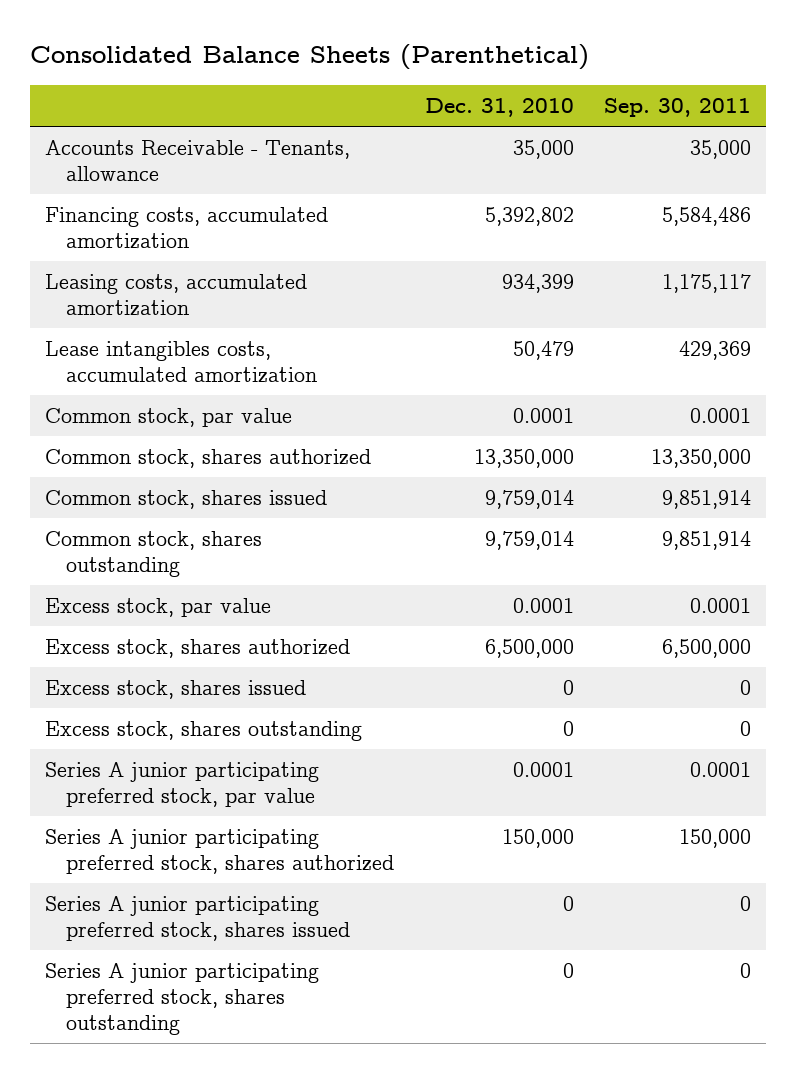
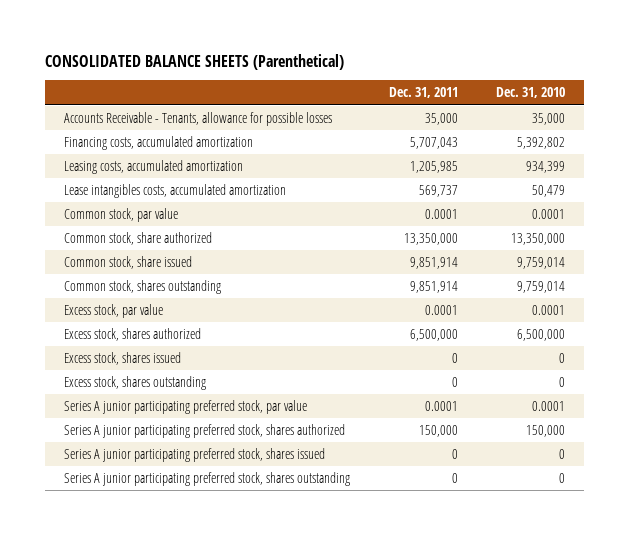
- Consolidated Balance Sheets (Parenthetical)
+ CONSOLIDATED BALANCE SHEETS (Parenthetical)
- | Dec. 31, 2010 | Sep. 30, 2011
+ | Dec. 31, 2011 | Dec. 31, 2010
- Accounts Receivable - Tenants, allowance | 35,000 | 35,000
+ Accounts Receivable - Tenants, allowance for possible losses | 35,000 | 35,000
- Common stock, shares authorized | 13,350,000 | 13,350,000
- Common stock, shares issued | 9,759,014 | 9,851,914
+ Common stock, share authorized | 13,350,000 | 13,350,000
+ Common stock, share issued | 9,851,914 | 9,759,014

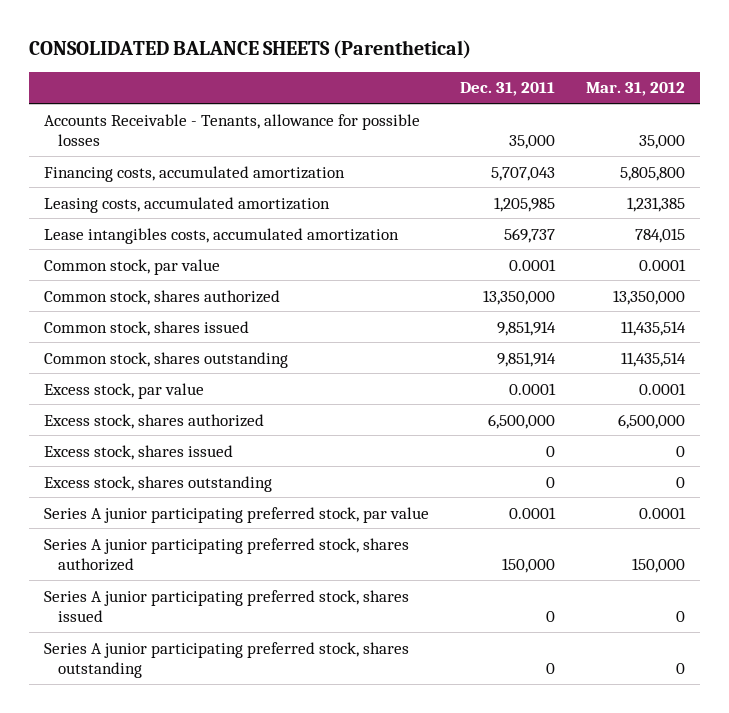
- | Dec. 31, 2011 | Dec. 31, 2010
+ | Dec. 31, 2011 | Mar. 31, 2012
- Common stock, share authorized | 13,350,000 | 13,350,000
- Common stock, share issued | 9,851,914 | 9,759,014
+ Common stock, shares authorized | 13,350,000 | 13,350,000
+ Common stock, shares issued | 9,851,914 | 11,435,514

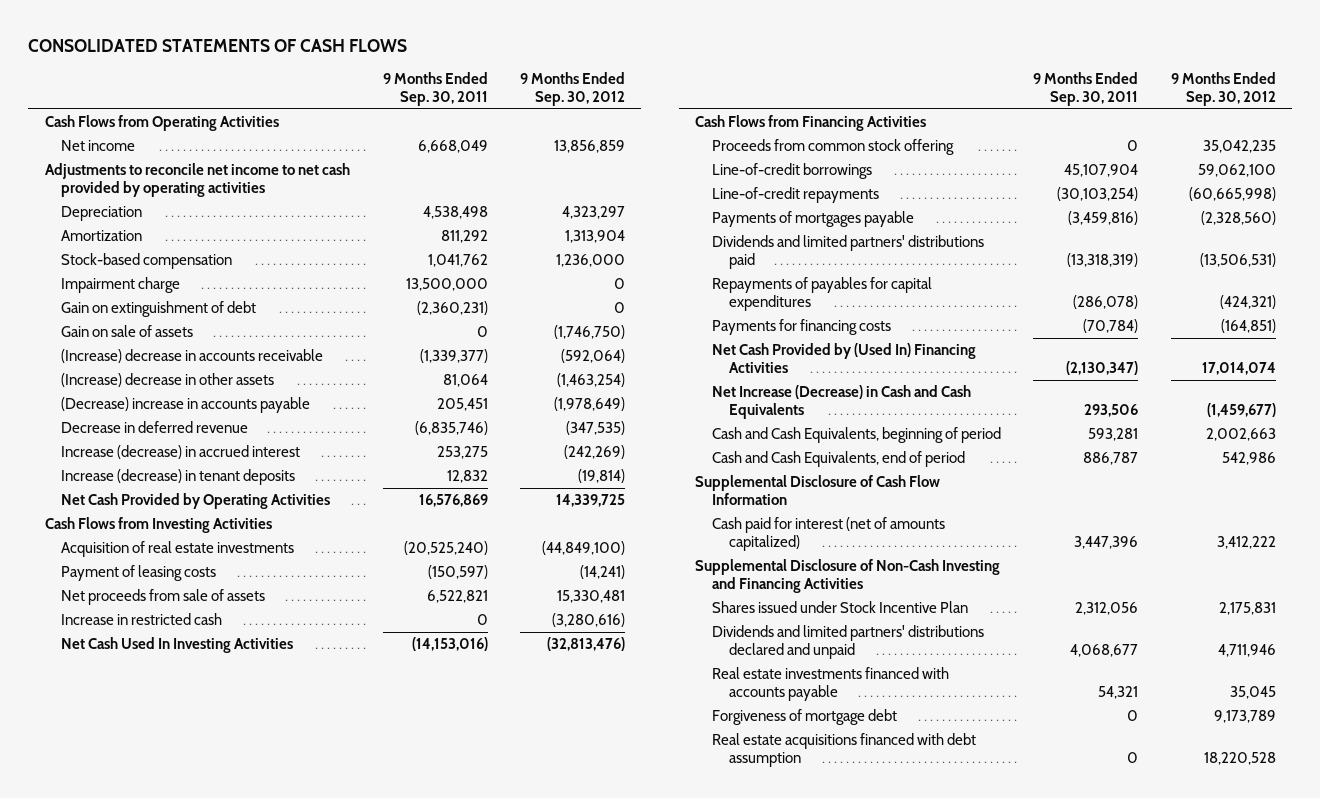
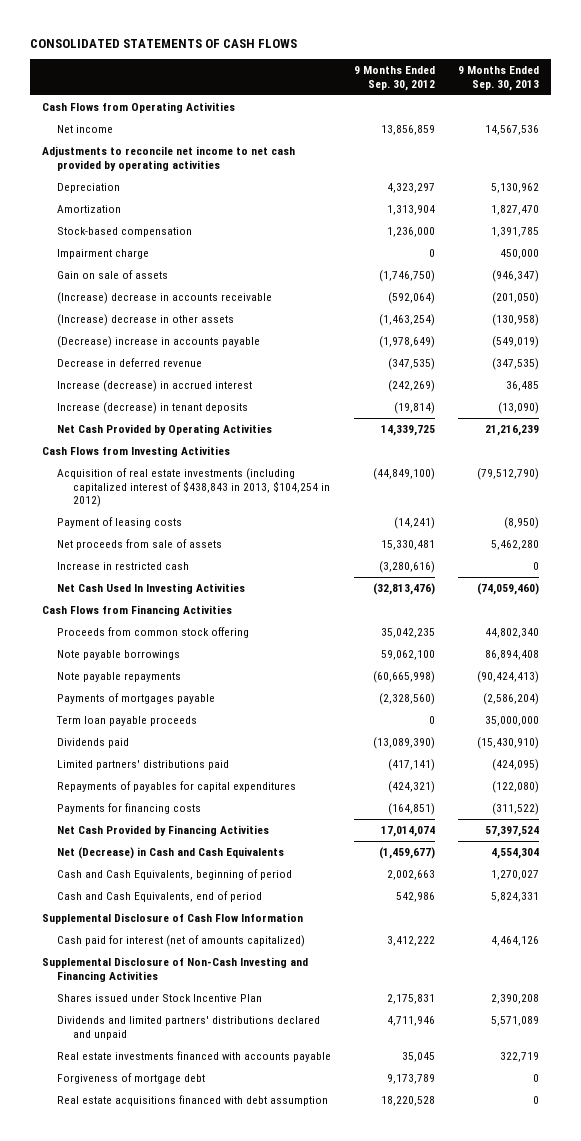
- | 9 Months Ended Sep. 30, 2011 | 9 Months Ended Sep. 30, 2012
+ | 9 Months Ended Sep. 30, 2012 | 9 Months Ended Sep. 30, 2013
- Gain on extinguishment of debt | (2,360,231) | 0
- Acquisition of real estate investments | (20,525,240) | (44,849,100)
+ Acquisition of real estate investments (including capitalized interest of $438,843 in 2013, $104,254 in 2012) | (44,849,100) | (79,512,790)
- Line-of-credit borrowings | 45,107,904 | 59,062,100
- Line-of-credit repayments | (30,103,254) | (60,665,998)
+ Note payable borrowings | 59,062,100 | 86,894,408
+ Note payable repayments | (60,665,998) | (90,424,413)
- Dividends and limited partners' distributions paid | (13,318,319) | (13,506,531)
+ Term loan payable proceeds | 0 | 35,000,000
+ Dividends paid | (13,089,390) | (15,430,910)
+ Limited partners' distributions paid | (417,141) | (424,095)
- Net Cash Provided by (Used In) Financing Activities | (2,130,347) | 17,014,074
- Net Increase (Decrease) in Cash and Cash Equivalents | 293,506 | (1,459,677)
+ Net Cash Provided by Financing Activities | 17,014,074 | 57,397,524
+ Net (Decrease) in Cash and Cash Equivalents | (1,459,677) | 4,554,304

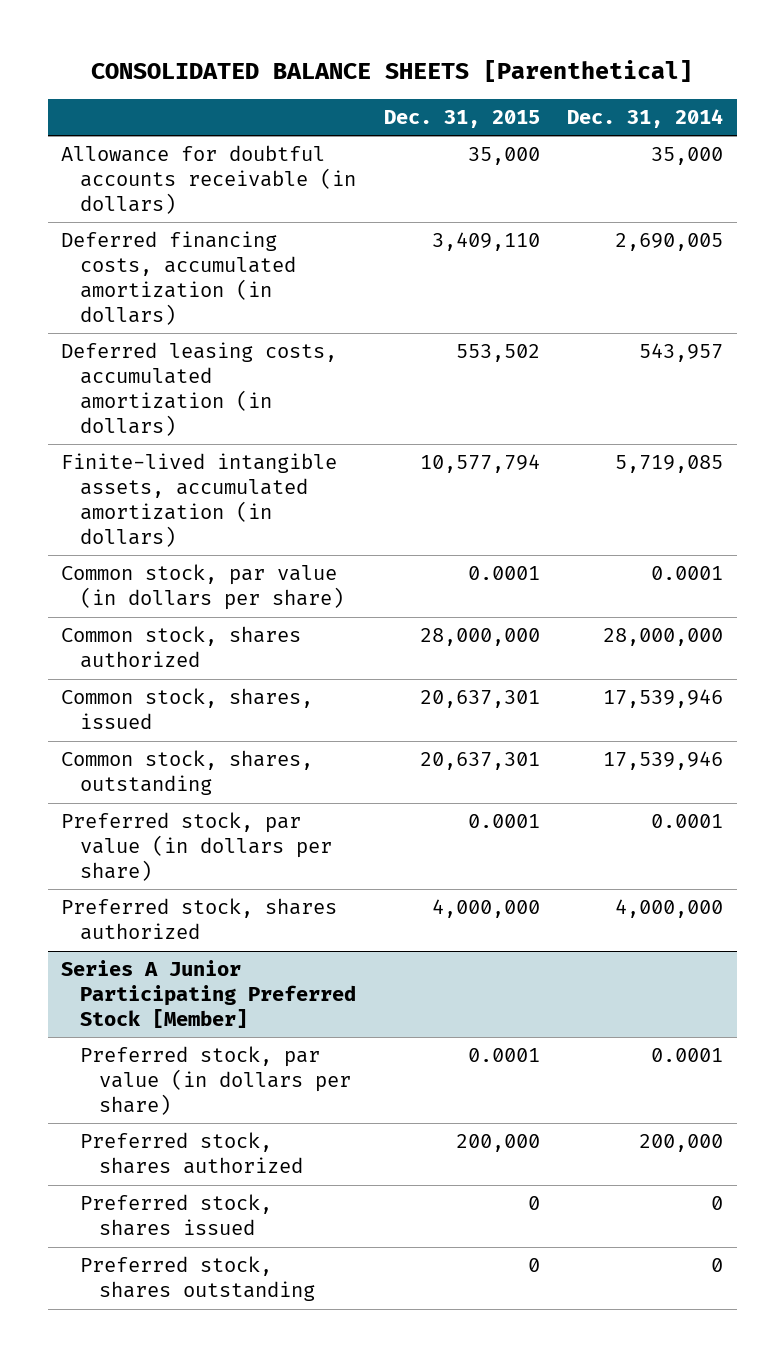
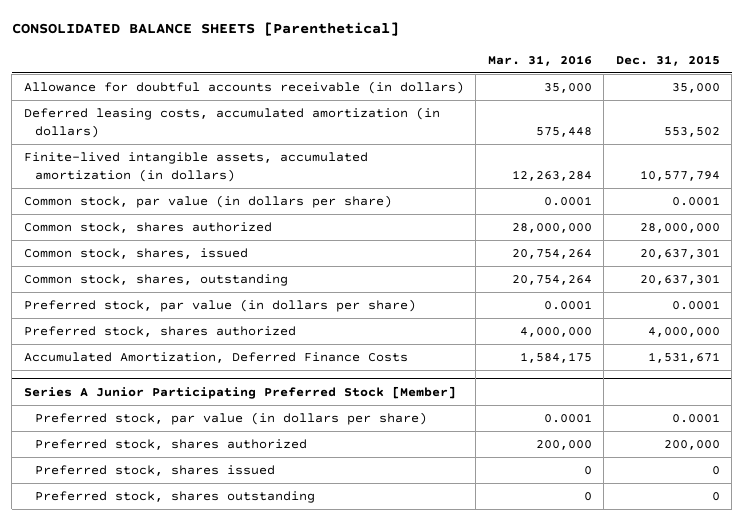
- | Dec. 31, 2015 | Dec. 31, 2014
+ | Mar. 31, 2016 | Dec. 31, 2015
- Deferred financing costs, accumulated amortization (in dollars) | 3,409,110 | 2,690,005
+ Accumulated Amortization, Deferred Finance Costs | 1,584,175 | 1,531,671

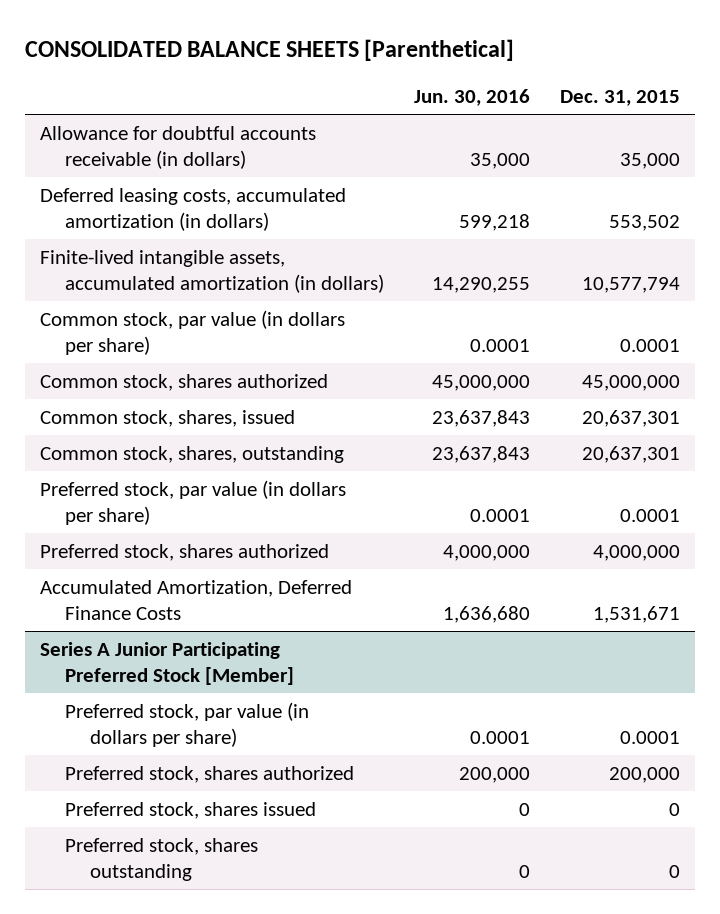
- | Mar. 31, 2016 | Dec. 31, 2015
+ | Jun. 30, 2016 | Dec. 31, 2015
- Common stock, shares authorized | 28,000,000 | 28,000,000
+ Common stock, shares authorized | 45,000,000 | 45,000,000

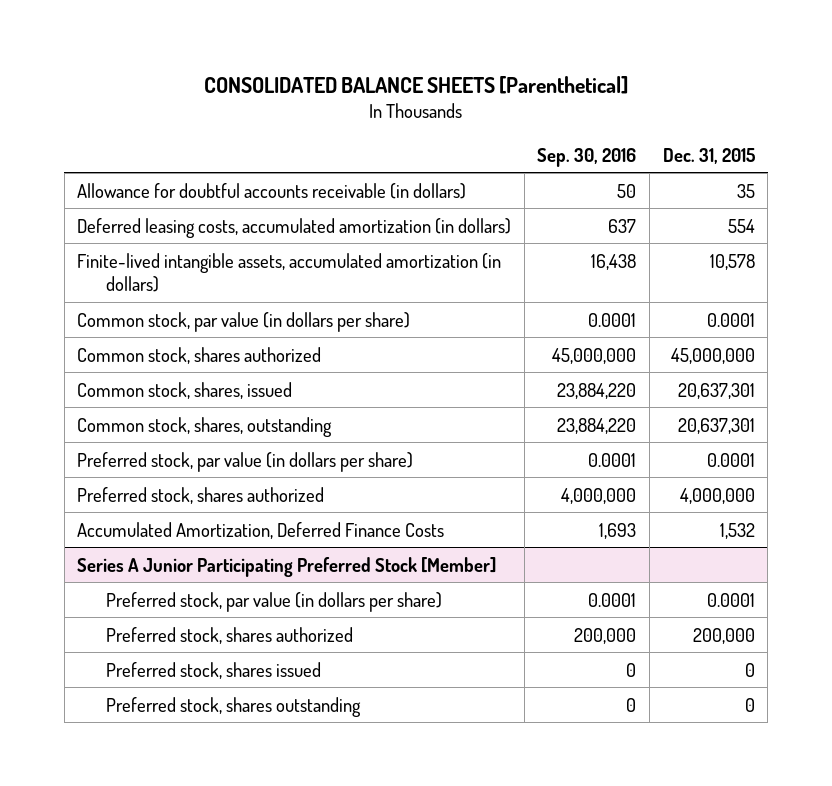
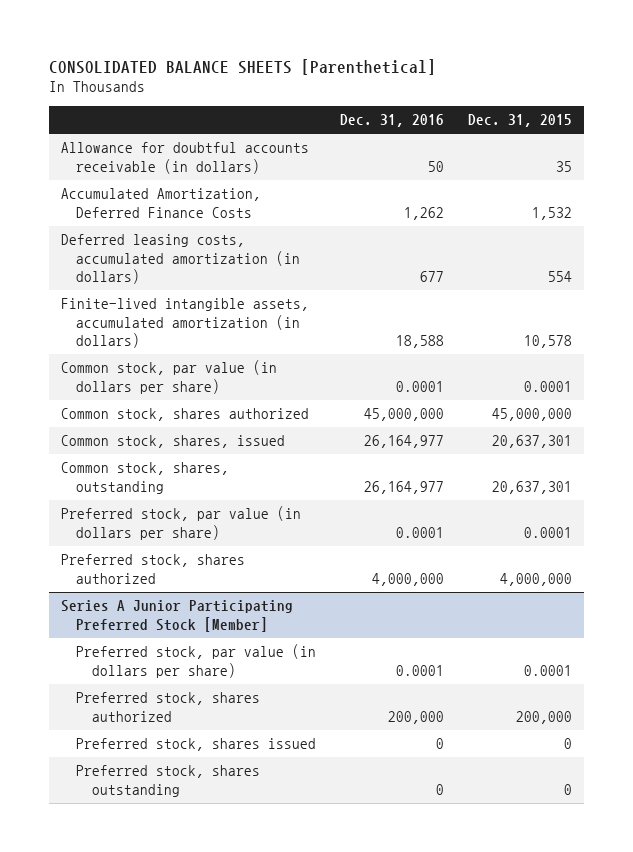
- | Sep. 30, 2016 | Dec. 31, 2015
+ | Dec. 31, 2016 | Dec. 31, 2015
moved up: Accumulated Amortization, Deferred Finance Costs | 1,262 | 1,532

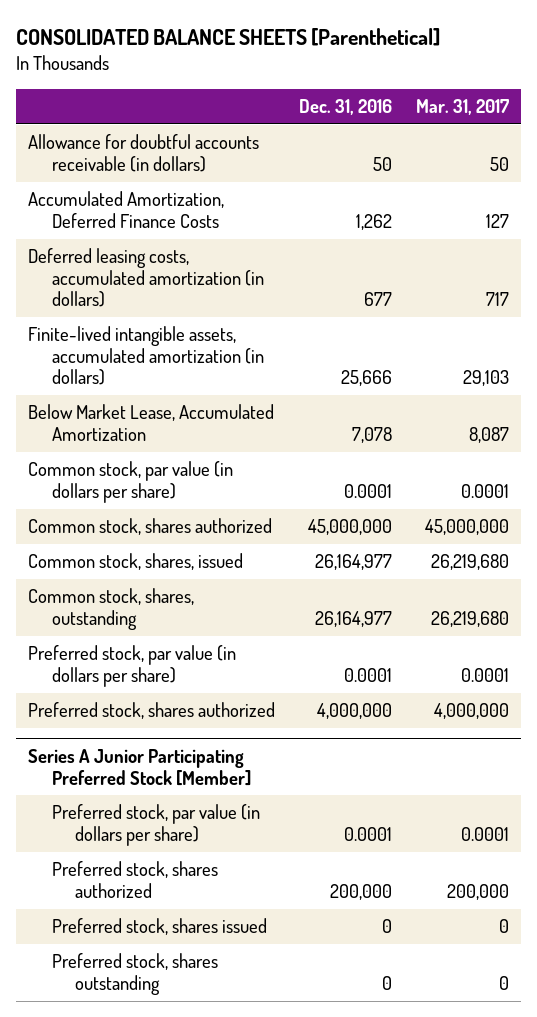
- | Dec. 31, 2016 | Dec. 31, 2015
+ | Dec. 31, 2016 | Mar. 31, 2017
- Finite-lived intangible assets, accumulated amortization (in dollars) | 18,588 | 10,578
+ Finite-lived intangible assets, accumulated amortization (in dollars) | 25,666 | 29,103
+ Below Market Lease, Accumulated Amortization | 7,078 | 8,087

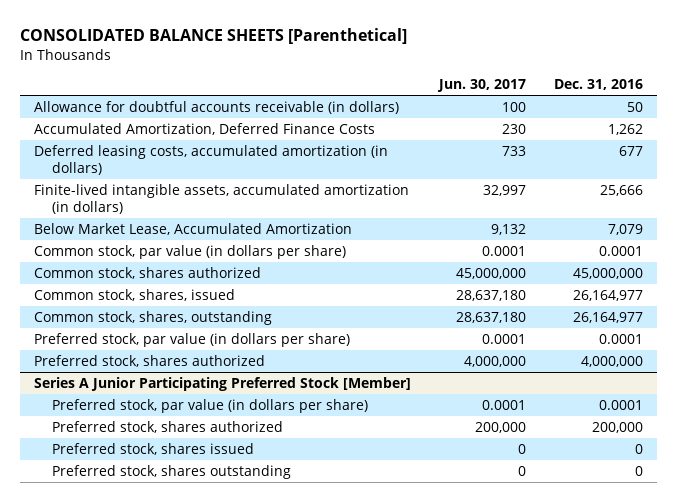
- | Dec. 31, 2016 | Mar. 31, 2017
+ | Jun. 30, 2017 | Dec. 31, 2016
- Below Market Lease, Accumulated Amortization | 7,078 | 8,087
+ Below Market Lease, Accumulated Amortization | 9,132 | 7,079

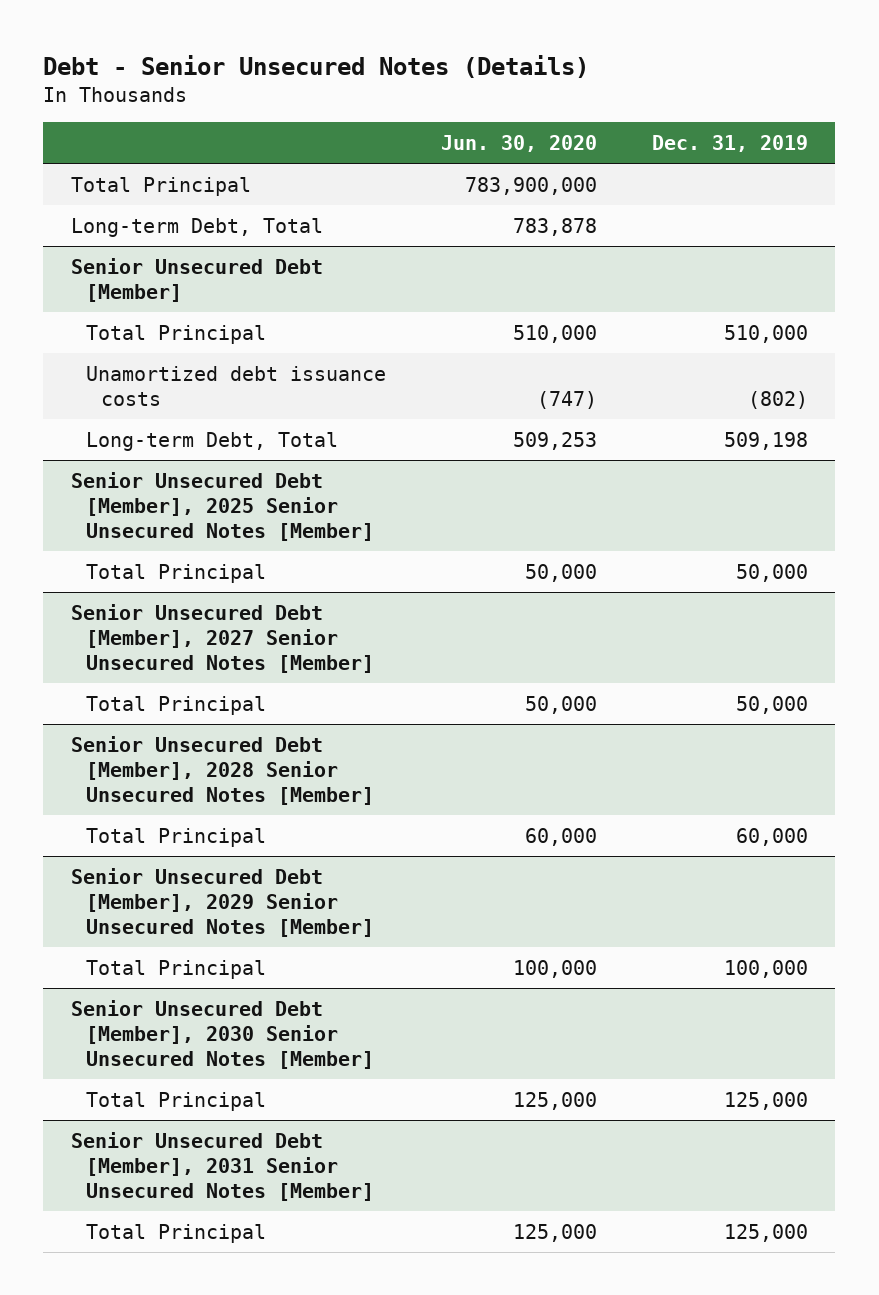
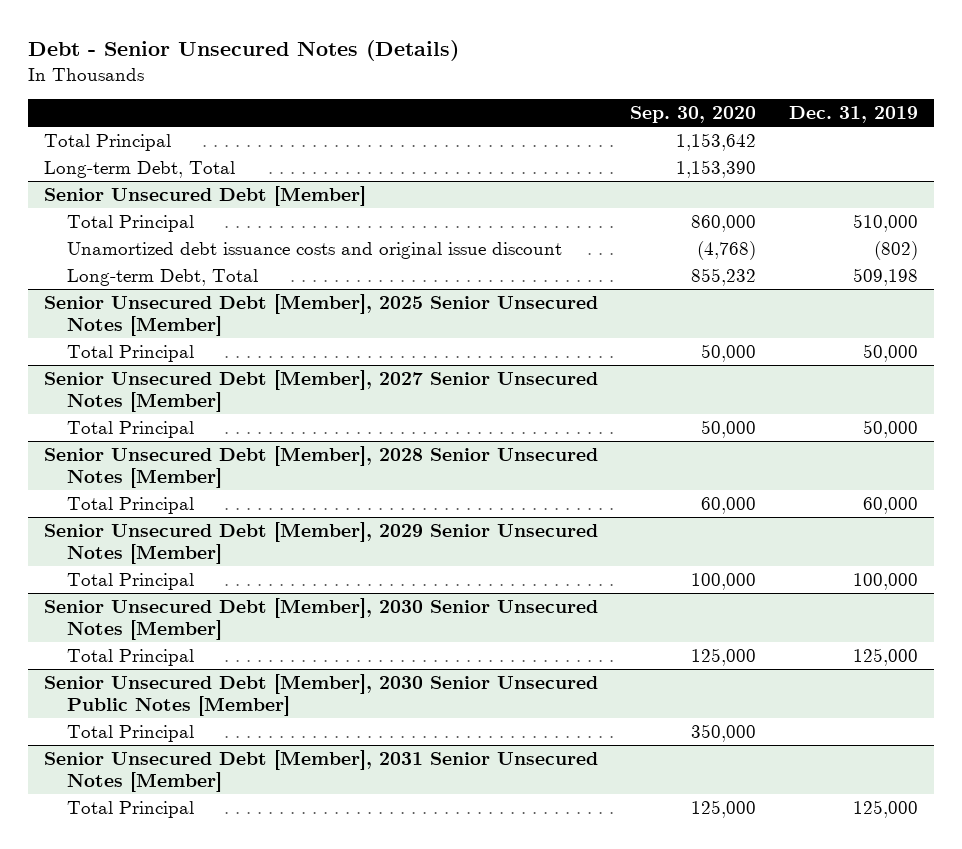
- | Jun. 30, 2020 | Dec. 31, 2019
+ | Sep. 30, 2020 | Dec. 31, 2019
@ Senior Unsecured Debt [Member]
- Unamortized debt issuance costs | (747) | (802)
+ Unamortized debt issuance costs and original issue discount | (4,768) | (802)
+ Senior Unsecured Debt [Member], 2030 Senior Unsecured Public Notes [Member]
+ Total Principal | 350,000 |

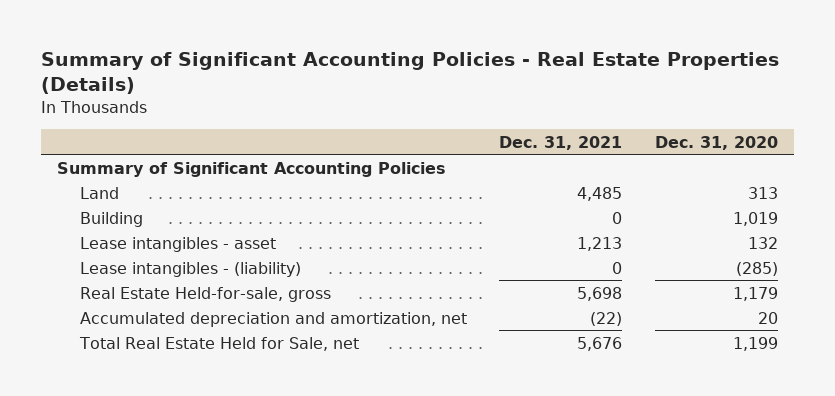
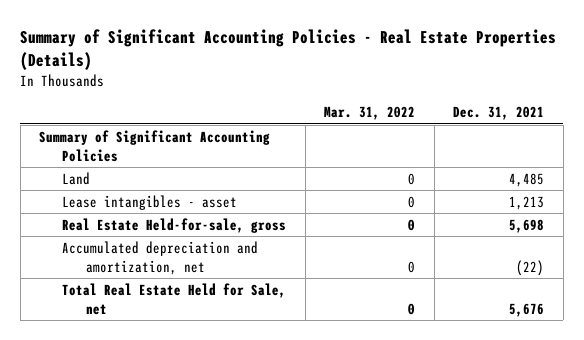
- | Dec. 31, 2021 | Dec. 31, 2020
+ | Mar. 31, 2022 | Dec. 31, 2021
- Building | 0 | 1,019
- Lease intangibles - (liability) | 0 | (285)

